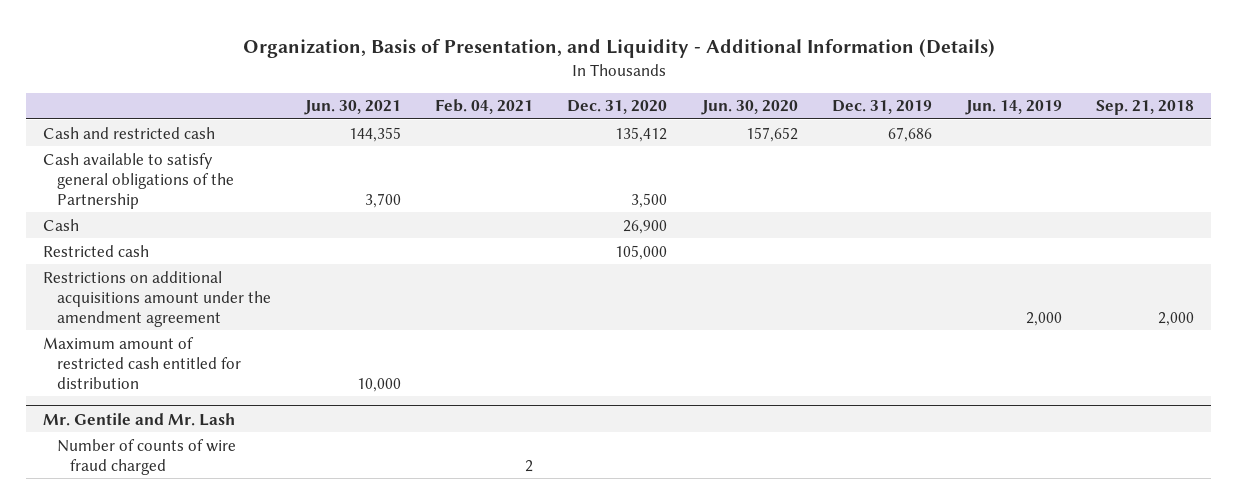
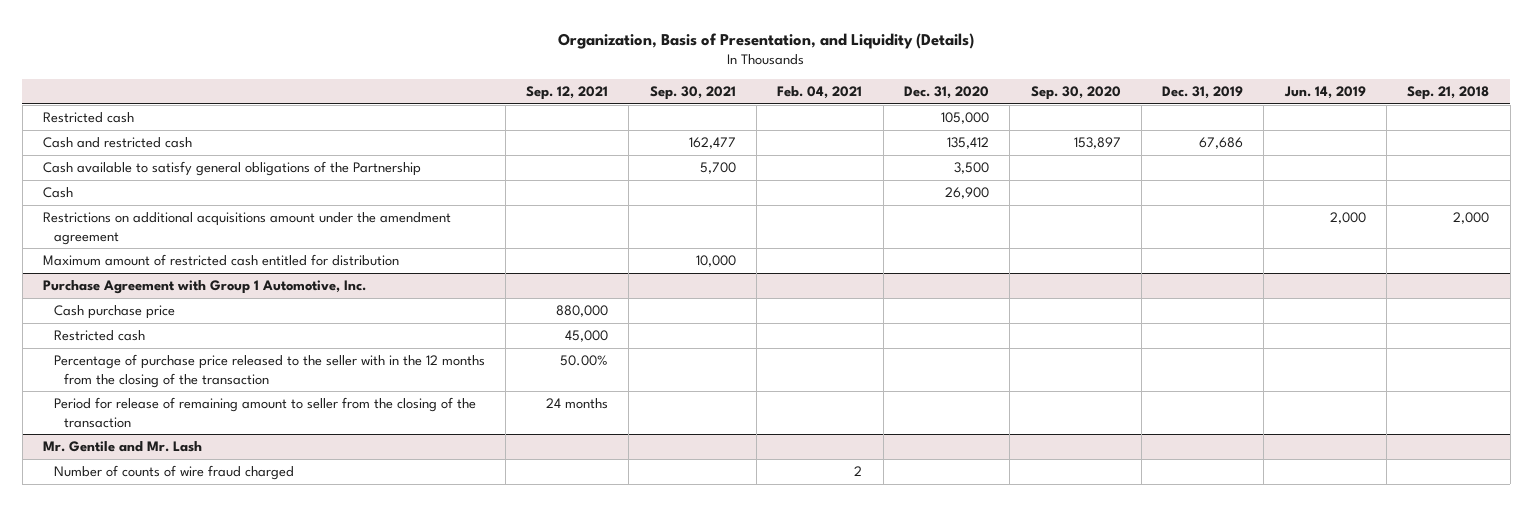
- Organization, Basis of Presentation, and Liquidity - Additional Information (Details)
+ Organization, Basis of Presentation, and Liquidity (Details)
- | Jun. 30, 2021 | Feb. 04, 2021 | Dec. 31, 2020 | Jun. 30, 2020 | Dec. 31, 2019 | Jun. 14, 2019 | Sep. 21, 2018
+ | Sep. 12, 2021 | Sep. 30, 2021 | Feb. 04, 2021 | Dec. 31, 2020 | Sep. 30, 2020 | Dec. 31, 2019 | Jun. 14, 2019 | Sep. 21, 2018
moved up: Restricted cash | | | | 105,000 | | | |
+ Purchase Agreement with Group 1 Automotive, Inc.
+ Cash purchase price | 880,000 | | | | | | |
+ Restricted cash | 45,000 | | | | | | |
+ Percentage of purchase price released to the seller with in the 12 months from the closing of the transaction | 50.00% | | | | | | |
+ Period for release of remaining amount to seller from the closing of the transaction | 24 months | | | | | | |

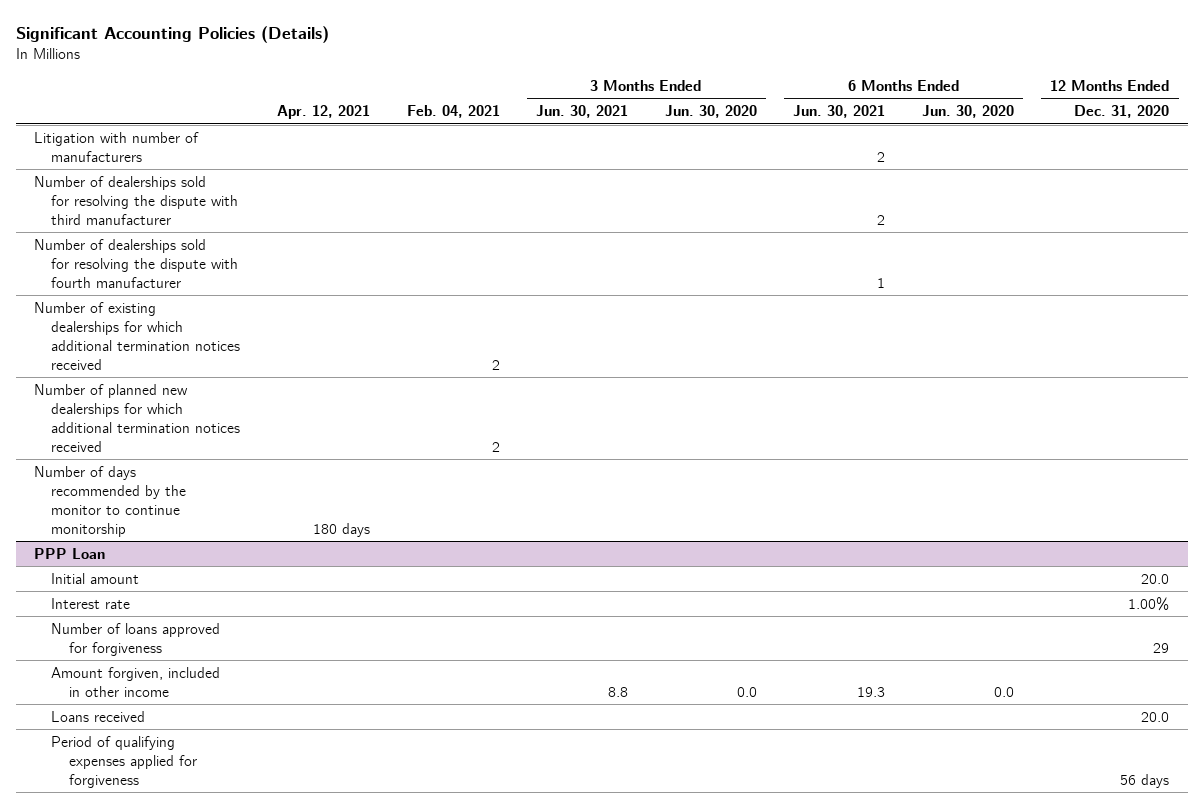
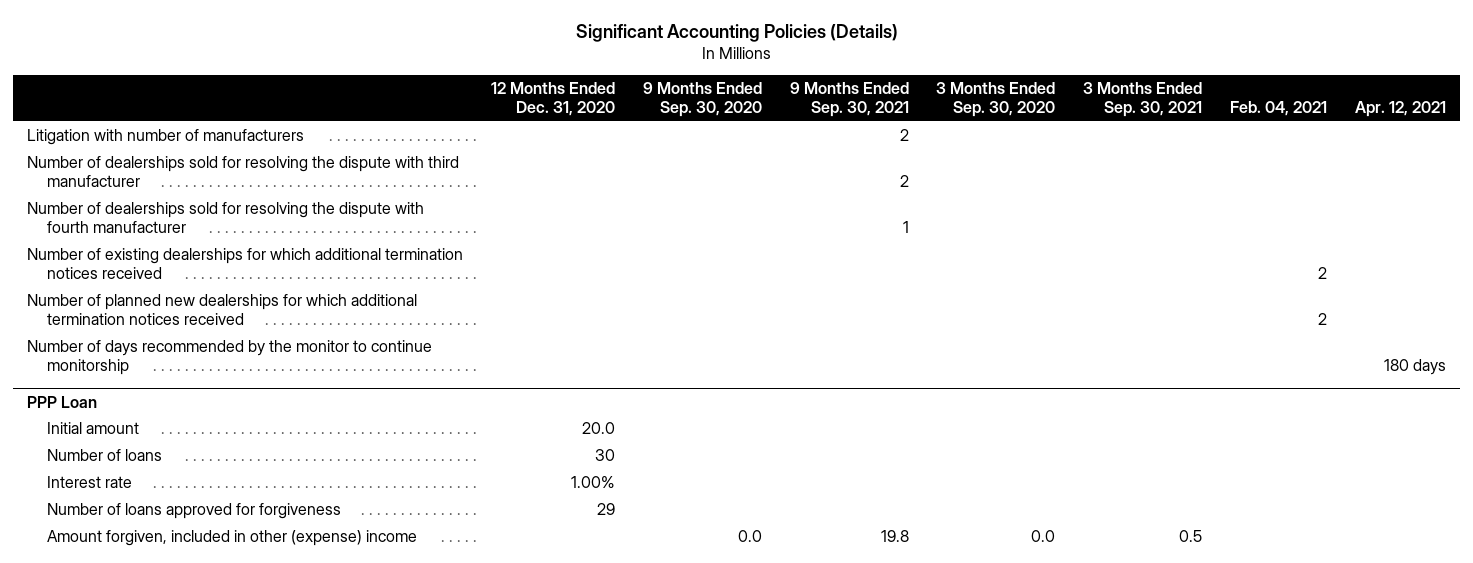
- | Apr. 12, 2021 | Feb. 04, 2021 | 3 Months Ended Jun. 30, 2021 | 3 Months Ended Jun. 30, 2020 | 6 Months Ended Jun. 30, 2021 | 6 Months Ended Jun. 30, 2020 | 12 Months Ended Dec. 31, 2020
+ | 12 Months Ended Dec. 31, 2020 | 9 Months Ended Sep. 30, 2020 | 9 Months Ended Sep. 30, 2021 | 3 Months Ended Sep. 30, 2020 | 3 Months Ended Sep. 30, 2021 | Feb. 04, 2021 | Apr. 12, 2021
@ PPP Loan
+ Number of loans | 30 | | | | | |
- Amount forgiven, included in other income | | | 8.8 | 0.0 | 19.3 | 0.0 |
- Loans received | | | | | | | 20.0
- Period of qualifying expenses applied for forgiveness | | | | | | | 56 days
+ Amount forgiven, included in other (expense) income | | 0.0 | 19.8 | 0.0 | 0.5 | |

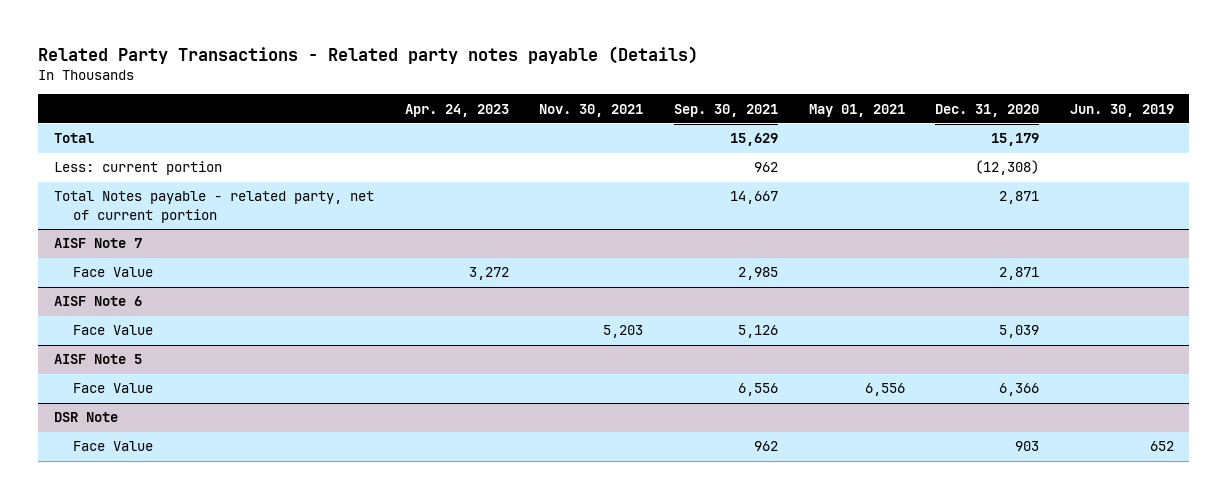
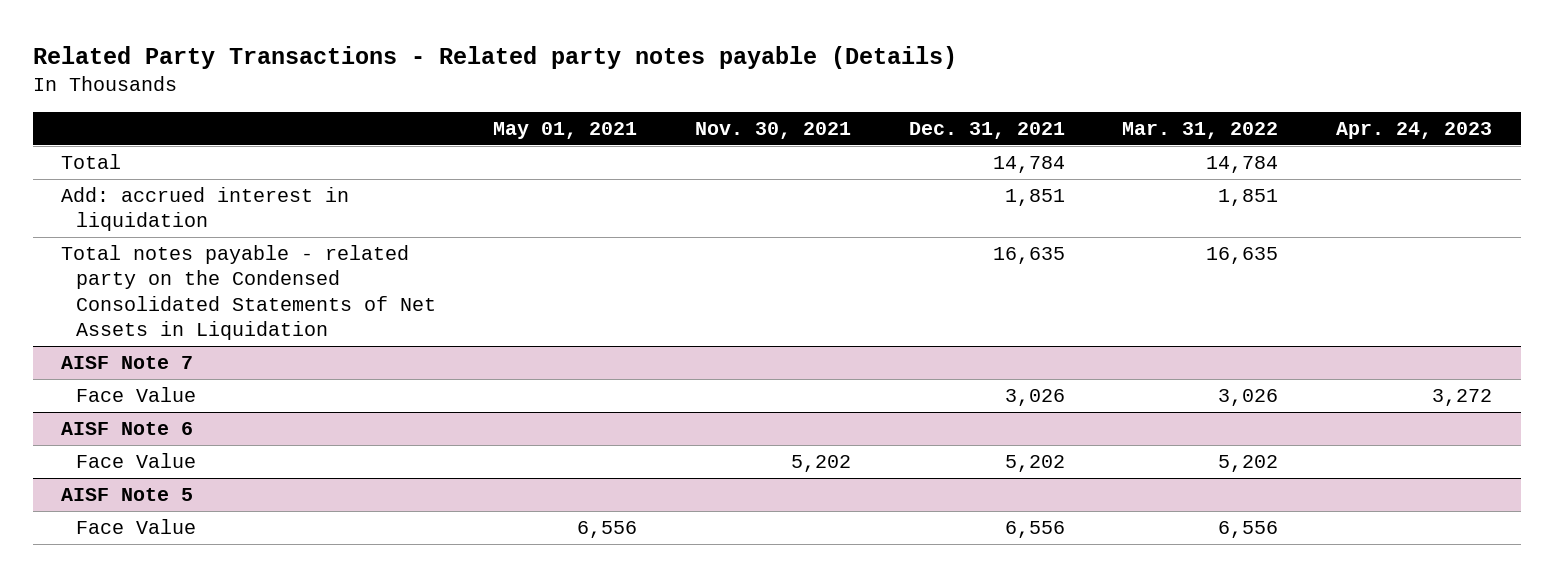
- | Apr. 24, 2023 | Nov. 30, 2021 | Sep. 30, 2021 | May 01, 2021 | Dec. 31, 2020 | Jun. 30, 2019
+ | May 01, 2021 | Nov. 30, 2021 | Dec. 31, 2021 | Mar. 31, 2022 | Apr. 24, 2023
- Less: current portion | | | 962 | | (12,308) |
- Total Notes payable - related party, net of current portion | | | 14,667 | | 2,871 |
+ Add: accrued interest in liquidation | | | 1,851 | 1,851 |
+ Total notes payable - related party on the Condensed Consolidated Statements of Net Assets in Liquidation | | | 16,635 | 16,635 |
@ AISF Note 6
- Face Value | | 5,203 | 5,126 | | 5,039 |
+ Face Value | | 5,202 | 5,202 | 5,202 |
- DSR Note
- Face Value | | | 962 | | 903 | 652

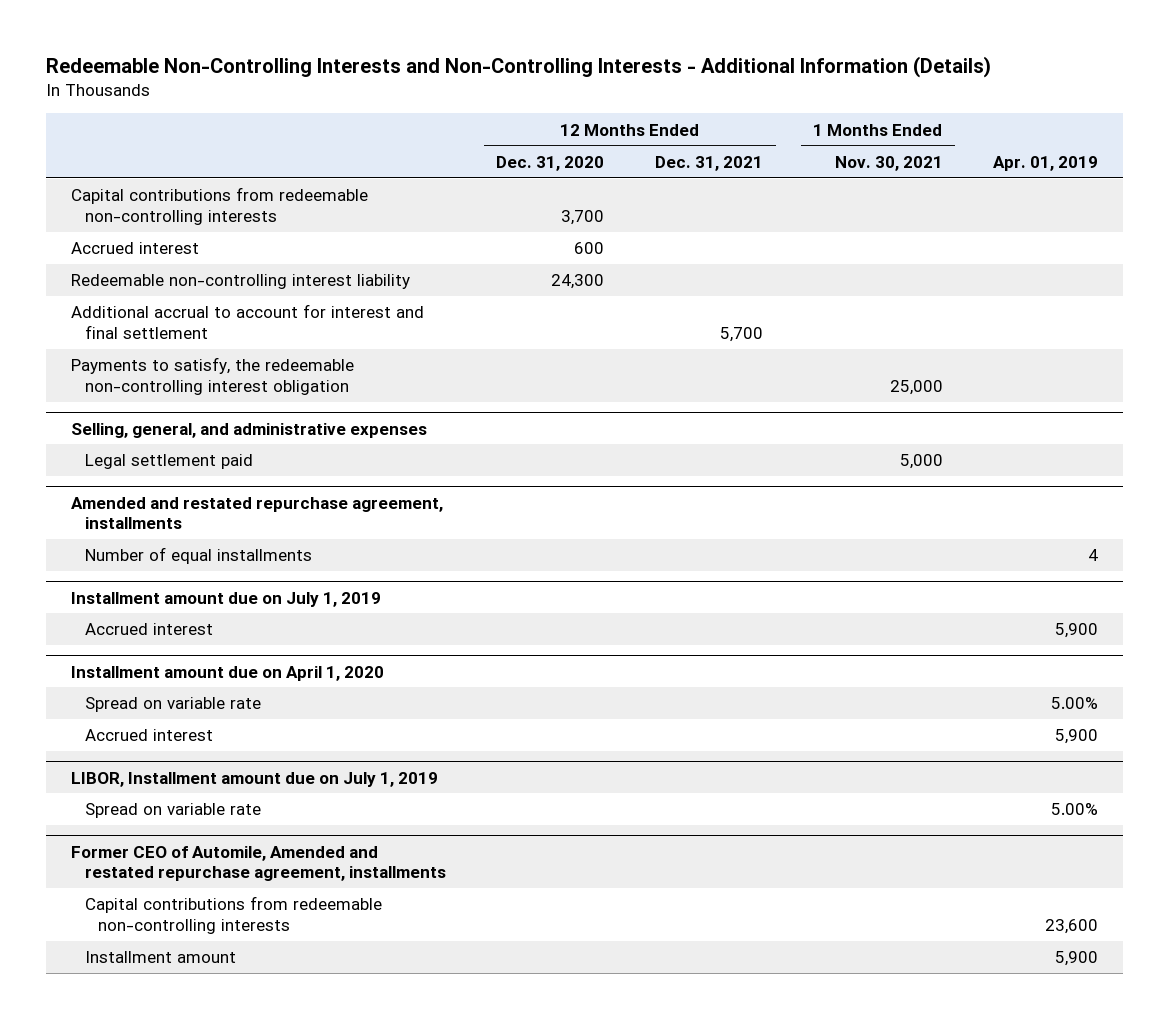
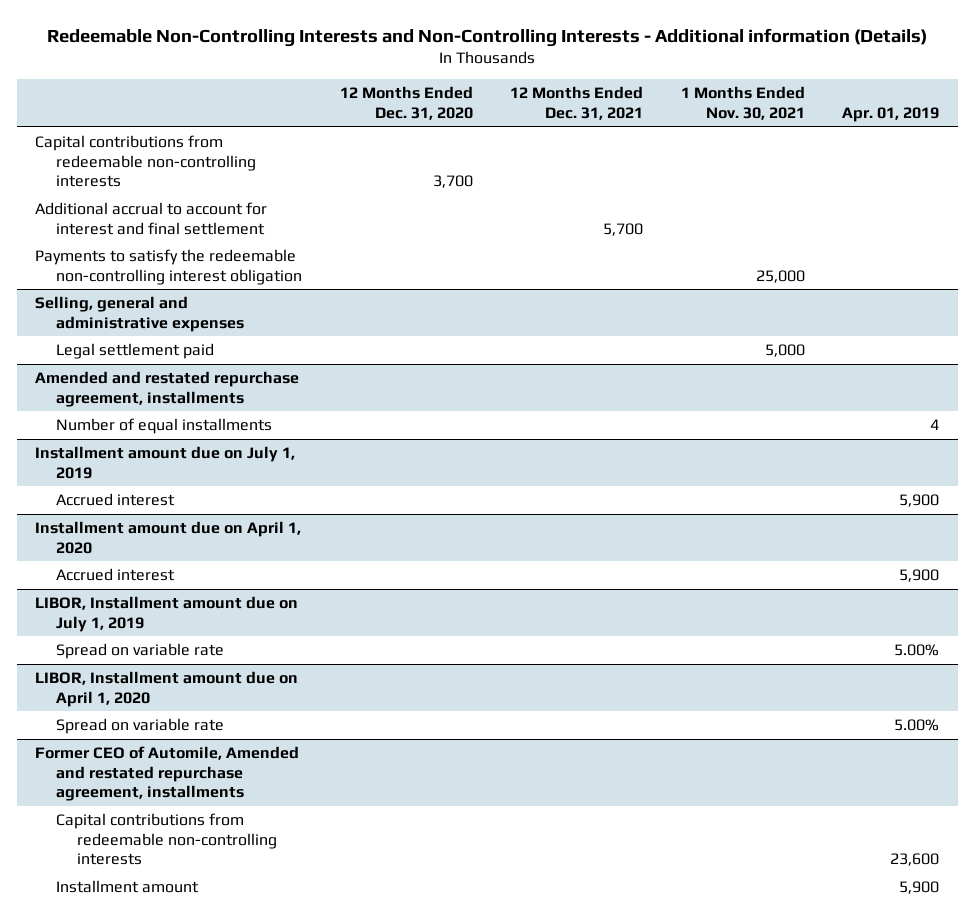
- Redeemable Non-Controlling Interests and Non-Controlling Interests - Additional Information (Details)
+ Redeemable Non-Controlling Interests and Non-Controlling Interests - Additional information (Details)
- Accrued interest | 600 | | |
- Redeemable non-controlling interest liability | 24,300 | | |
- Payments to satisfy, the redeemable non-controlling interest obligation | | | 25,000 |
- Selling, general, and administrative expenses
+ Payments to satisfy the redeemable non-controlling interest obligation | | | 25,000 |
+ Selling, general and administrative expenses
@ Installment amount due on April 1, 2020
- Spread on variable rate | | | | 5.00%
+ LIBOR, Installment amount due on April 1, 2020
+ Spread on variable rate | | | | 5.00%

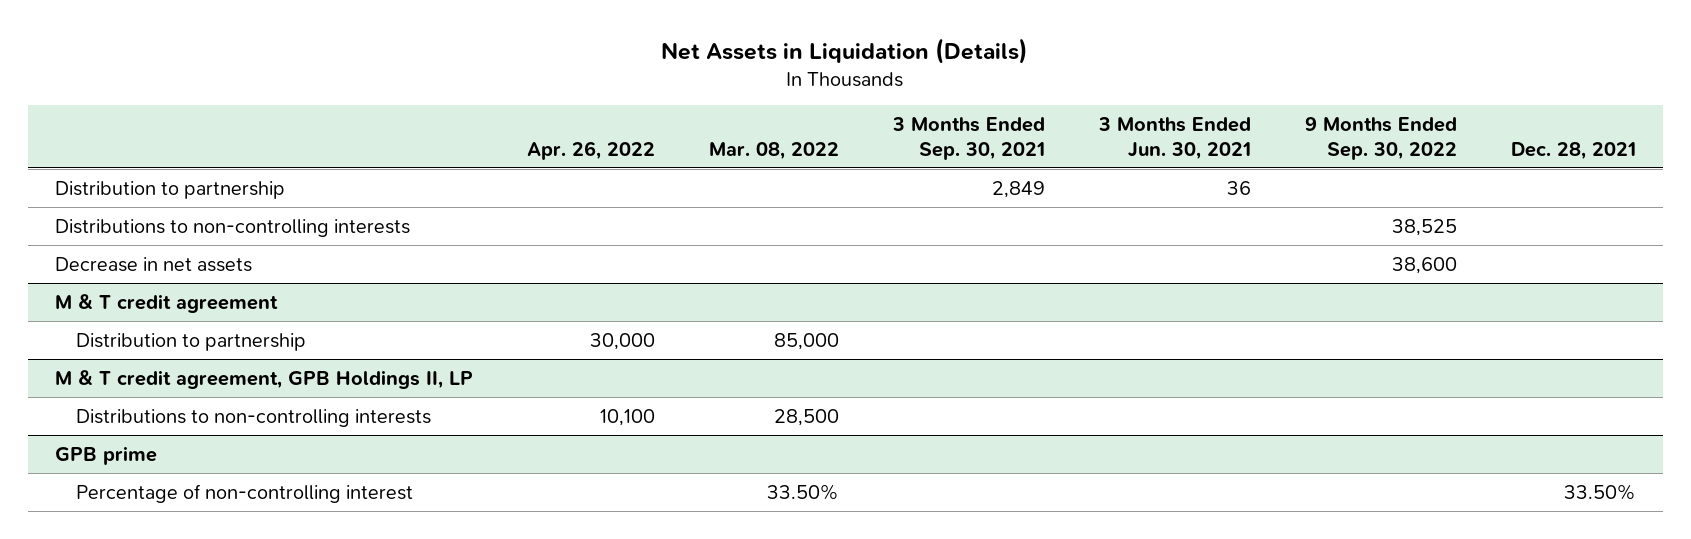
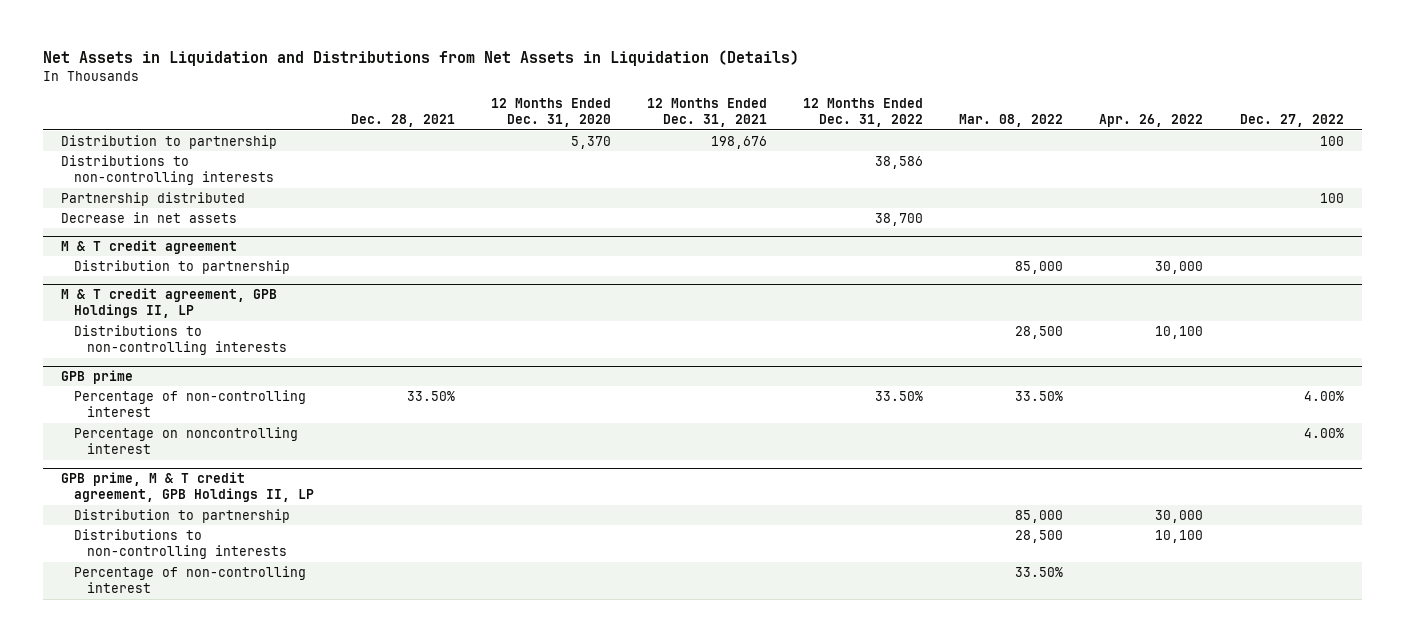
- Net Assets in Liquidation (Details)
+ Net Assets in Liquidation and Distributions from Net Assets in Liquidation (Details)
- | Apr. 26, 2022 | Mar. 08, 2022 | 3 Months Ended Sep. 30, 2021 | 3 Months Ended Jun. 30, 2021 | 9 Months Ended Sep. 30, 2022 | Dec. 28, 2021
+ | Dec. 28, 2021 | 12 Months Ended Dec. 31, 2020 | 12 Months Ended Dec. 31, 2021 | 12 Months Ended Dec. 31, 2022 | Mar. 08, 2022 | Apr. 26, 2022 | Dec. 27, 2022
+ Partnership distributed | | | | | | | 100
@ GPB prime
+ Percentage on noncontrolling interest | | | | | | | 4.00%
+ GPB prime, M & T credit agreement, GPB Holdings II, LP
+ Distribution to partnership | | | | | 85,000 | 30,000 |
+ Distributions to non-controlling interests | | | | | 28,500 | 10,100 |
+ Percentage of non-controlling interest | | | | | 33.50% | |

